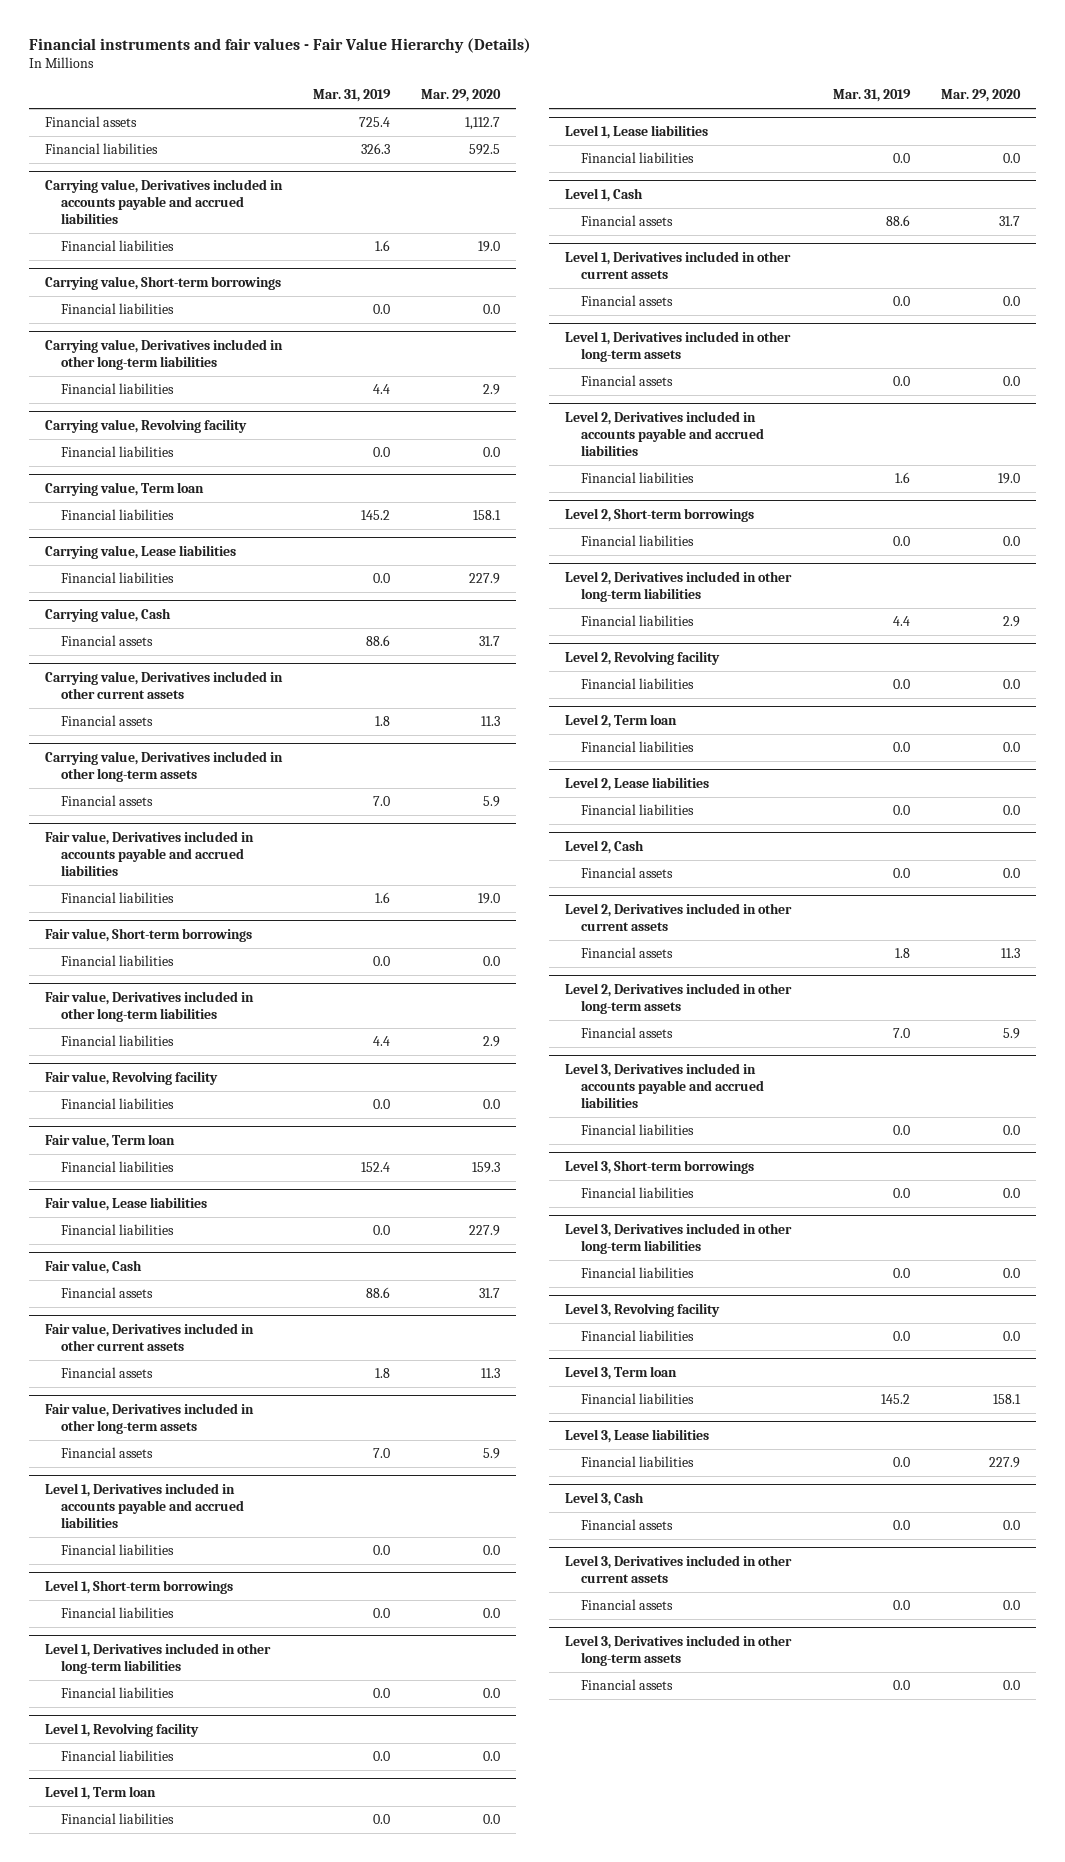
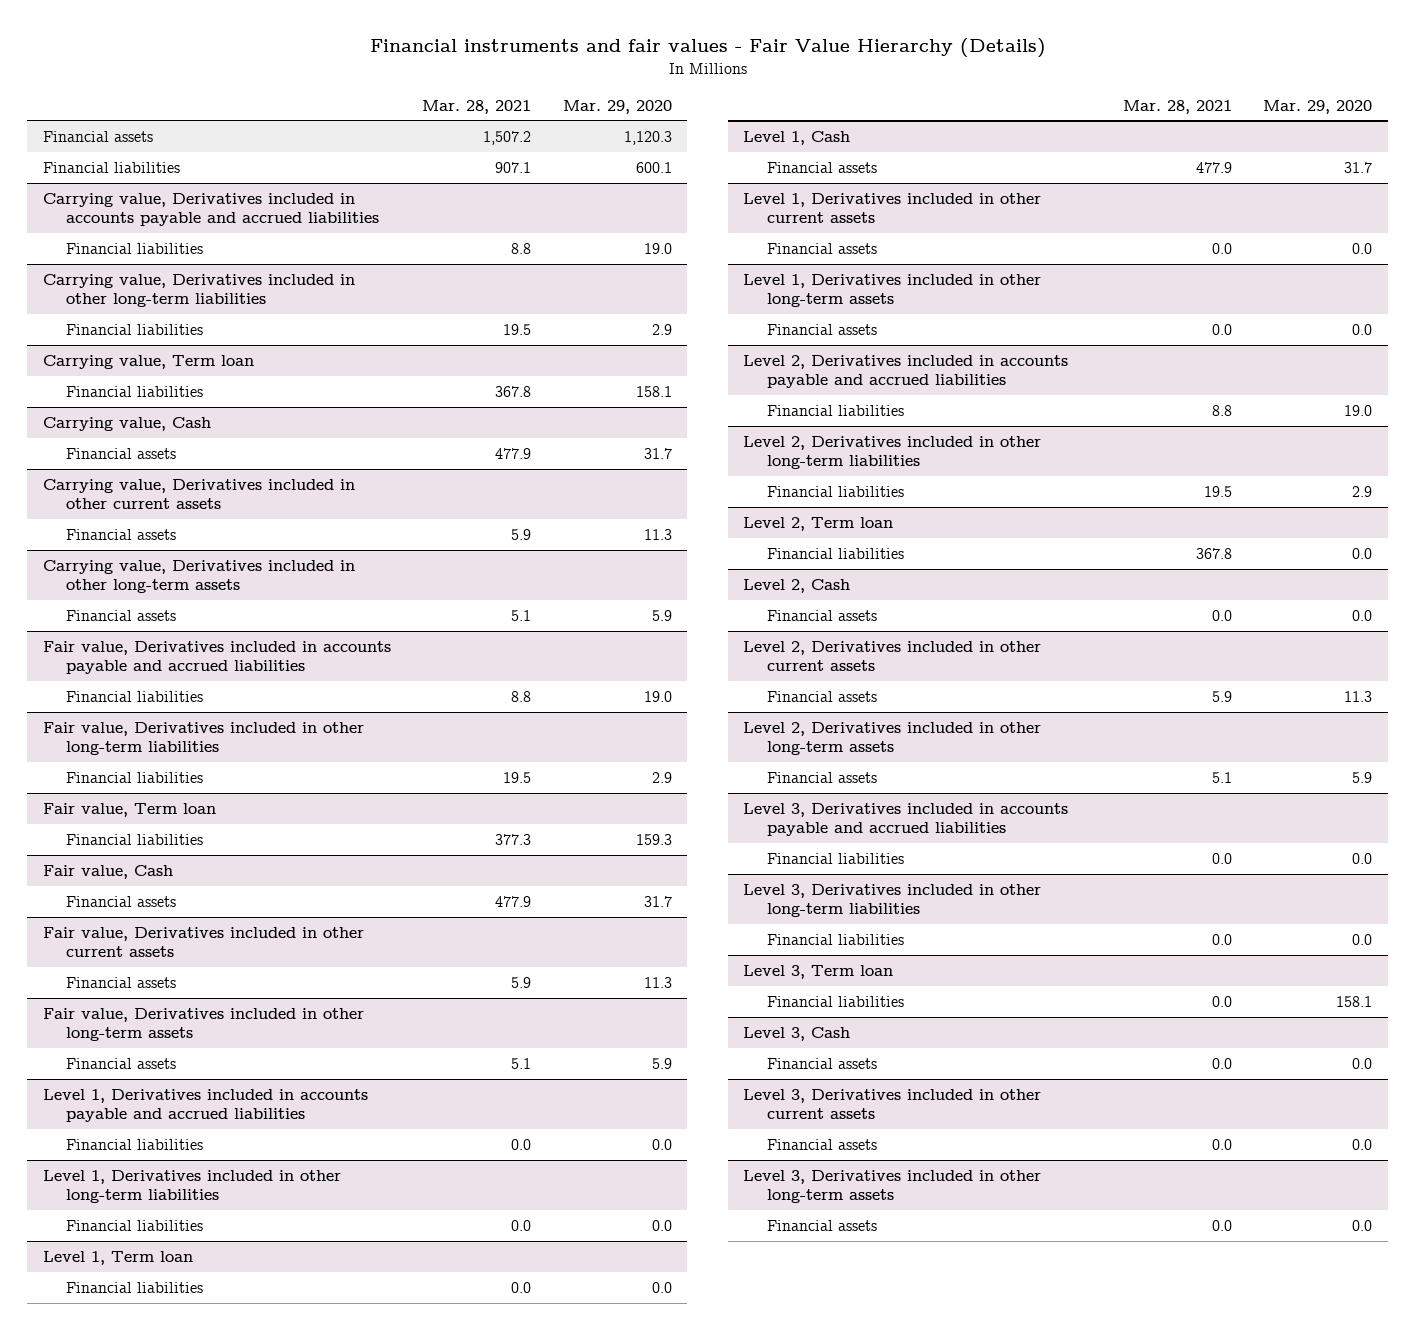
- | Mar. 31, 2019 | Mar. 29, 2020
+ | Mar. 28, 2021 | Mar. 29, 2020
- Financial assets | 725.4 | 1,112.7
- Financial liabilities | 326.3 | 592.5
+ Financial assets | 1,507.2 | 1,120.3
+ Financial liabilities | 907.1 | 600.1
- Carrying value, Short-term borrowings
- Financial liabilities | 0.0 | 0.0
- Carrying value, Revolving facility
- Financial liabilities | 0.0 | 0.0
- Carrying value, Lease liabilities
- Financial liabilities | 0.0 | 227.9
- Fair value, Short-term borrowings
- Financial liabilities | 0.0 | 0.0
- Fair value, Revolving facility
- Financial liabilities | 0.0 | 0.0
- Fair value, Lease liabilities
- Financial liabilities | 0.0 | 227.9
- Level 1, Short-term borrowings
- Financial liabilities | 0.0 | 0.0
- Level 1, Revolving facility
- Financial liabilities | 0.0 | 0.0
- Level 1, Lease liabilities
- Financial liabilities | 0.0 | 0.0
- Level 2, Short-term borrowings
- Financial liabilities | 0.0 | 0.0
- Level 2, Revolving facility
- Financial liabilities | 0.0 | 0.0
- Level 2, Lease liabilities
- Financial liabilities | 0.0 | 0.0
- Level 3, Short-term borrowings
- Financial liabilities | 0.0 | 0.0
- Level 3, Revolving facility
- Financial liabilities | 0.0 | 0.0
- Level 3, Lease liabilities
- Financial liabilities | 0.0 | 227.9

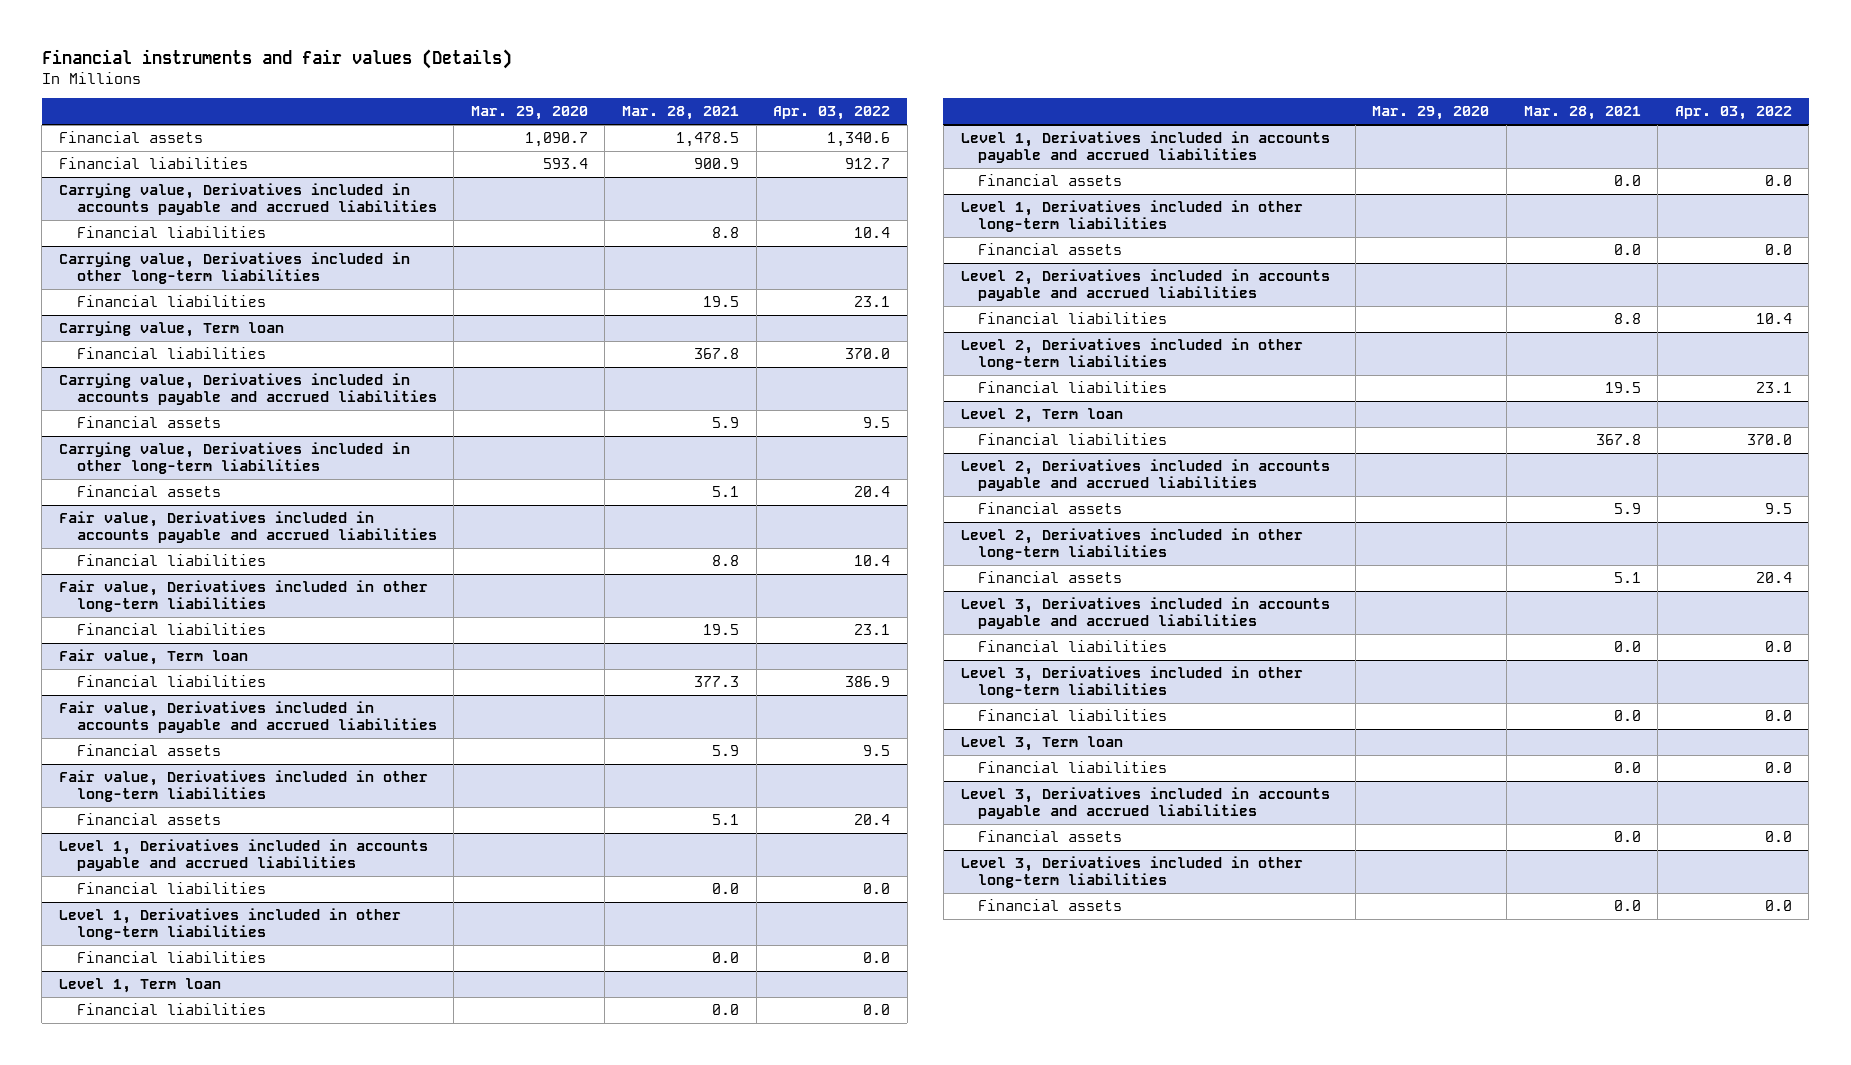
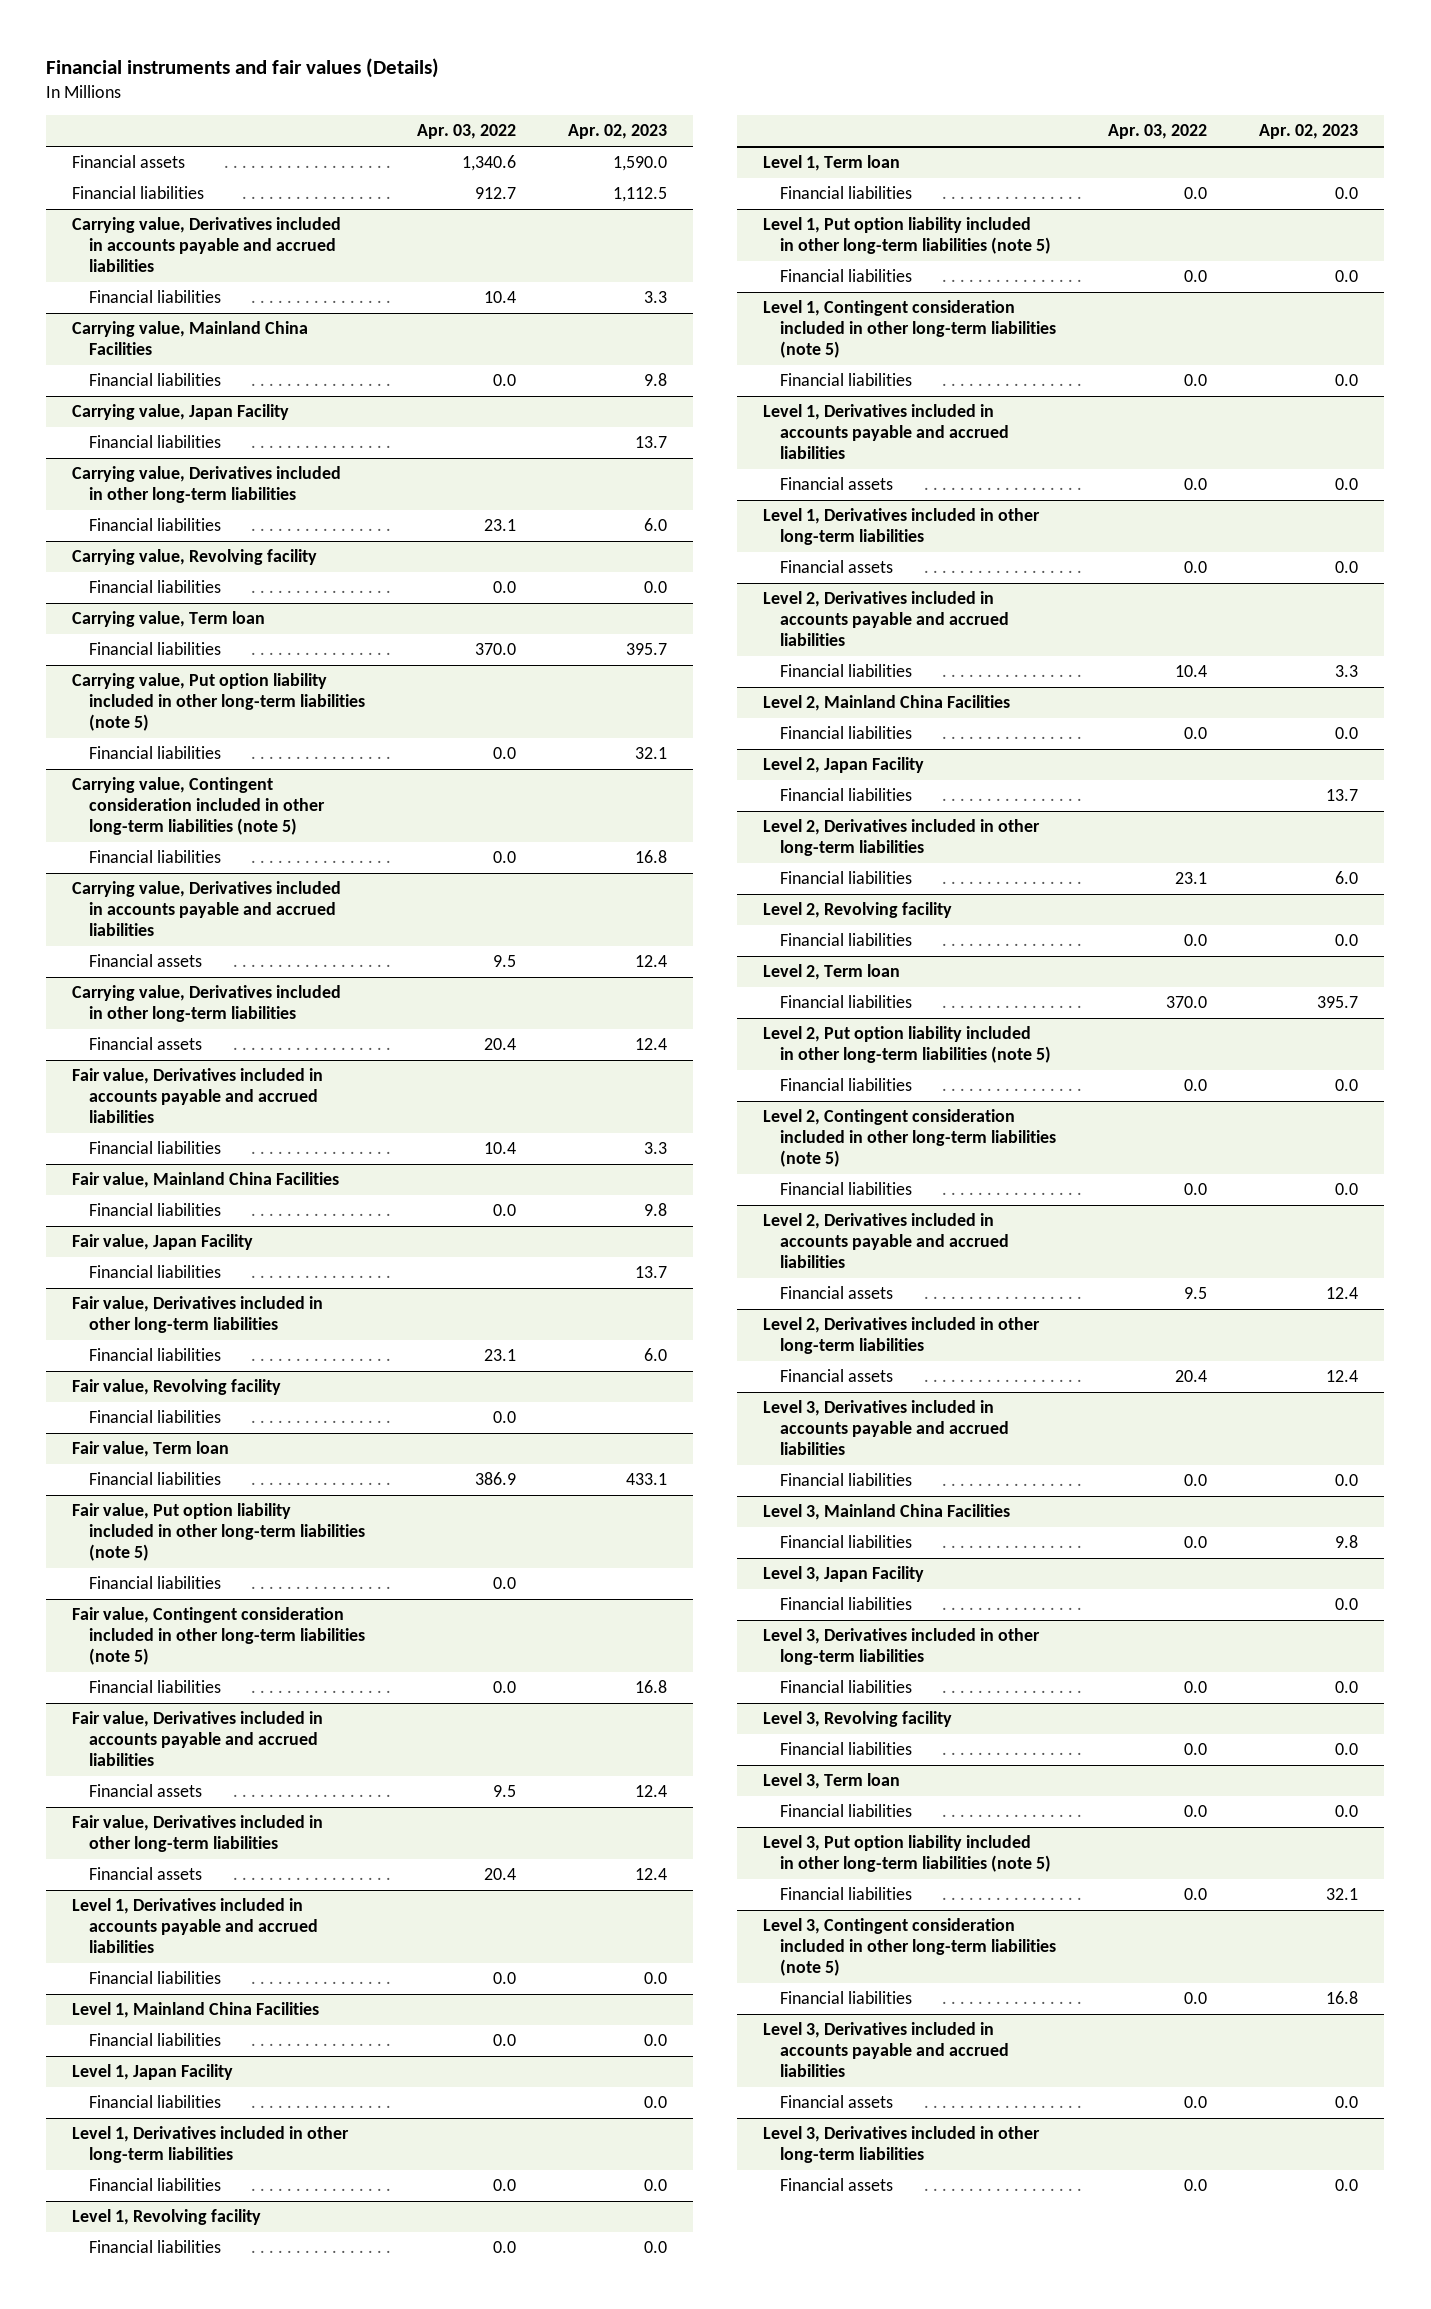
- | Mar. 29, 2020 | Mar. 28, 2021 | Apr. 03, 2022
+ | Apr. 03, 2022 | Apr. 02, 2023
+ Carrying value, Mainland China Facilities
+ Financial liabilities | 0.0 | 9.8
+ Carrying value, Japan Facility
+ Financial liabilities | | 13.7
+ Carrying value, Revolving facility
+ Financial liabilities | 0.0 | 0.0
+ Carrying value, Put option liability included in other long-term liabilities (note 5)
+ Financial liabilities | 0.0 | 32.1
+ Carrying value, Contingent consideration included in other long-term liabilities (note 5)
+ Financial liabilities | 0.0 | 16.8
+ Fair value, Mainland China Facilities
+ Financial liabilities | 0.0 | 9.8
+ Fair value, Japan Facility
+ Financial liabilities | | 13.7
+ Fair value, Revolving facility
+ Financial liabilities | 0.0 |
+ Fair value, Put option liability included in other long-term liabilities (note 5)
+ Financial liabilities | 0.0 |
+ Fair value, Contingent consideration included in other long-term liabilities (note 5)
+ Financial liabilities | 0.0 | 16.8
+ Level 1, Mainland China Facilities
+ Financial liabilities | 0.0 | 0.0
+ Level 1, Japan Facility
+ Financial liabilities | | 0.0
+ Level 1, Revolving facility
+ Financial liabilities | 0.0 | 0.0
+ Level 1, Put option liability included in other long-term liabilities (note 5)
+ Financial liabilities | 0.0 | 0.0
+ Level 1, Contingent consideration included in other long-term liabilities (note 5)
+ Financial liabilities | 0.0 | 0.0
+ Level 2, Mainland China Facilities
+ Financial liabilities | 0.0 | 0.0
+ Level 2, Japan Facility
+ Financial liabilities | | 13.7
+ Level 2, Revolving facility
+ Financial liabilities | 0.0 | 0.0
+ Level 2, Put option liability included in other long-term liabilities (note 5)
+ Financial liabilities | 0.0 | 0.0
+ Level 2, Contingent consideration included in other long-term liabilities (note 5)
+ Financial liabilities | 0.0 | 0.0
+ Level 3, Mainland China Facilities
+ Financial liabilities | 0.0 | 9.8
+ Level 3, Japan Facility
+ Financial liabilities | | 0.0
+ Level 3, Revolving facility
+ Financial liabilities | 0.0 | 0.0
+ Level 3, Put option liability included in other long-term liabilities (note 5)
+ Financial liabilities | 0.0 | 32.1
+ Level 3, Contingent consideration included in other long-term liabilities (note 5)
+ Financial liabilities | 0.0 | 16.8

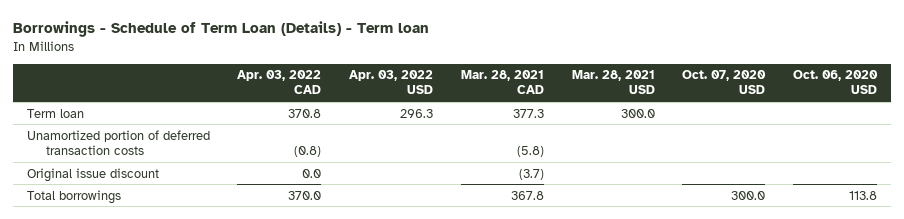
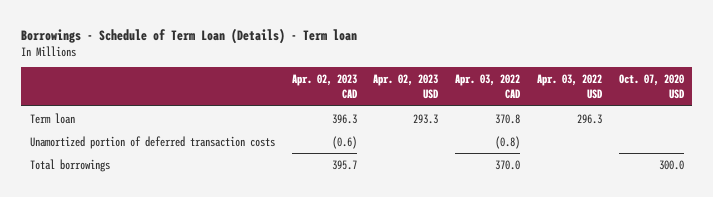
- | Apr. 03, 2022 CAD | Apr. 03, 2022 USD | Mar. 28, 2021 CAD | Mar. 28, 2021 USD | Oct. 07, 2020 USD | Oct. 06, 2020 USD
+ | Apr. 02, 2023 CAD | Apr. 02, 2023 USD | Apr. 03, 2022 CAD | Apr. 03, 2022 USD | Oct. 07, 2020 USD
- Original issue discount | 0.0 | | (3.7) | | |

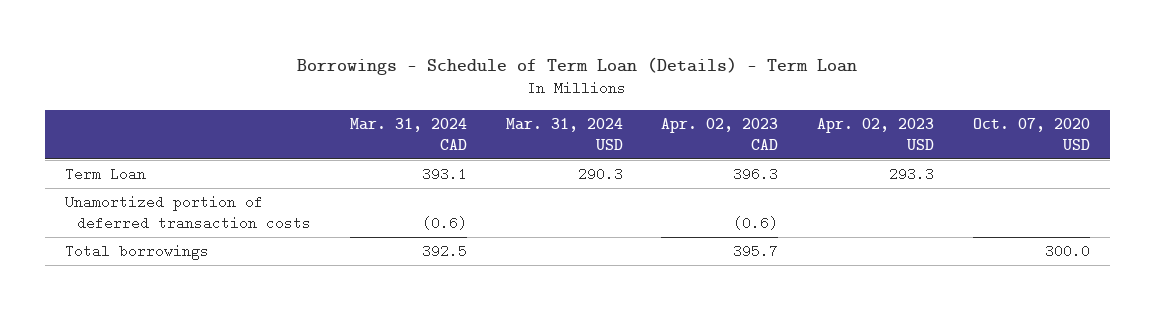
- Borrowings - Schedule of Term Loan (Details) - Term loan
+ Borrowings - Schedule of Term Loan (Details) - Term Loan
- | Apr. 02, 2023 CAD | Apr. 02, 2023 USD | Apr. 03, 2022 CAD | Apr. 03, 2022 USD | Oct. 07, 2020 USD
+ | Mar. 31, 2024 CAD | Mar. 31, 2024 USD | Apr. 02, 2023 CAD | Apr. 02, 2023 USD | Oct. 07, 2020 USD
- Term loan | 396.3 | 293.3 | 370.8 | 296.3 |
+ Term Loan | 393.1 | 290.3 | 396.3 | 293.3 |

